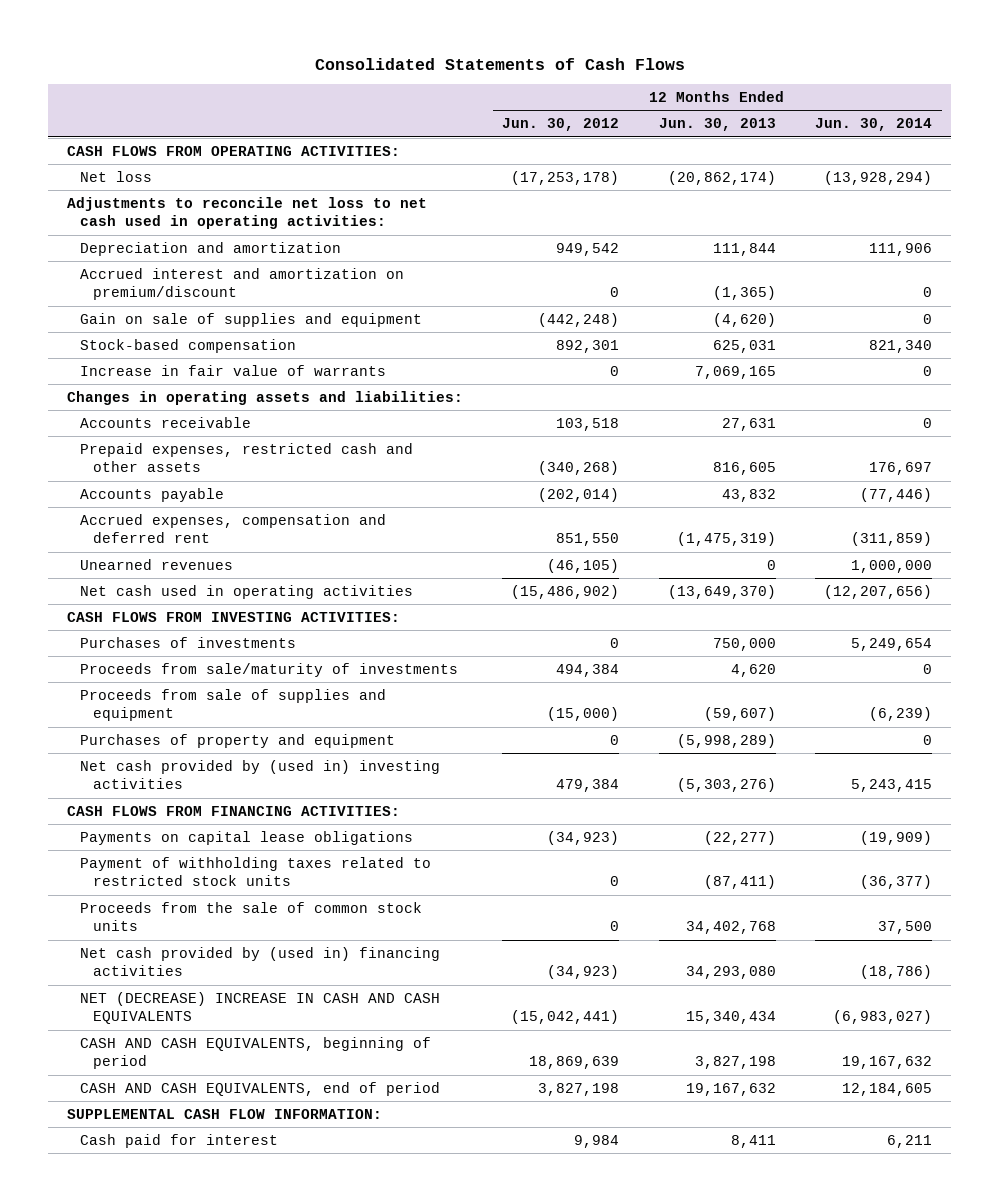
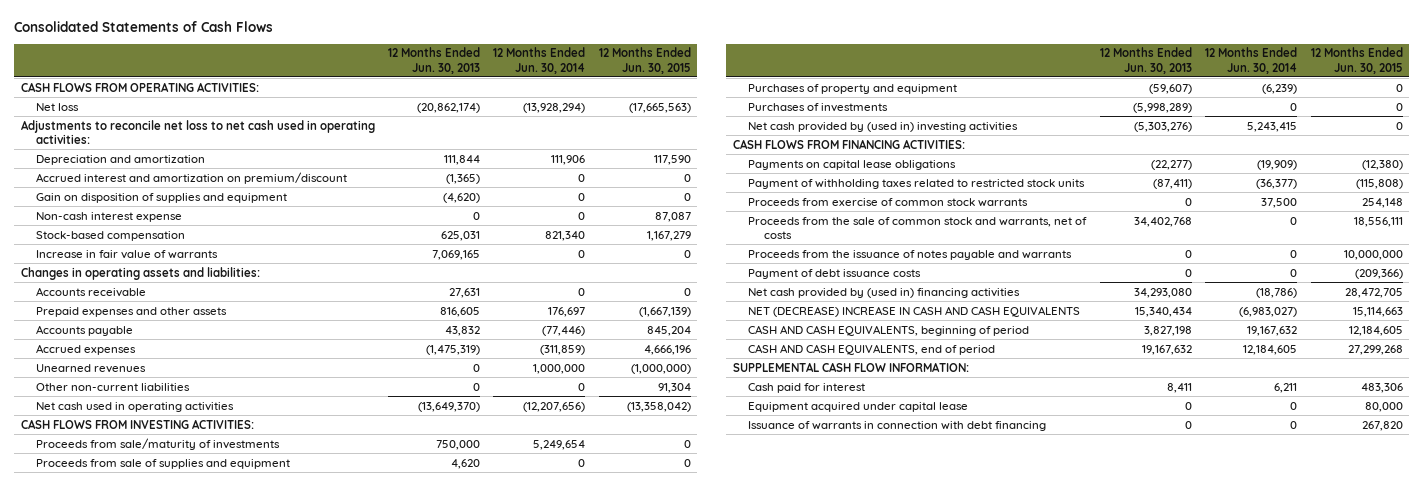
- | 12 Months Ended Jun. 30, 2012 | 12 Months Ended Jun. 30, 2013 | 12 Months Ended Jun. 30, 2014
+ | 12 Months Ended Jun. 30, 2013 | 12 Months Ended Jun. 30, 2014 | 12 Months Ended Jun. 30, 2015
- Gain on sale of supplies and equipment | (442,248) | (4,620) | 0
+ Gain on disposition of supplies and equipment | (4,620) | 0 | 0
+ Non-cash interest expense | 0 | 0 | 87,087
- Prepaid expenses, restricted cash and other assets | (340,268) | 816,605 | 176,697
+ Prepaid expenses and other assets | 816,605 | 176,697 | (1,667,139)
- Accrued expenses, compensation and deferred rent | 851,550 | (1,475,319) | (311,859)
+ Accrued expenses | (1,475,319) | (311,859) | 4,666,196
+ Other non-current liabilities | 0 | 0 | 91,304
- Purchases of investments | 0 | 750,000 | 5,249,654
- Proceeds from sale/maturity of investments | 494,384 | 4,620 | 0
- Proceeds from sale of supplies and equipment | (15,000) | (59,607) | (6,239)
- Purchases of property and equipment | 0 | (5,998,289) | 0
+ Proceeds from sale/maturity of investments | 750,000 | 5,249,654 | 0
+ Proceeds from sale of supplies and equipment | 4,620 | 0 | 0
+ Purchases of property and equipment | (59,607) | (6,239) | 0
+ Purchases of investments | (5,998,289) | 0 | 0
- Proceeds from the sale of common stock units | 0 | 34,402,768 | 37,500
+ Proceeds from exercise of common stock warrants | 0 | 37,500 | 254,148
+ Proceeds from the sale of common stock and warrants, net of costs | 34,402,768 | 0 | 18,556,111
+ Proceeds from the issuance of notes payable and warrants | 0 | 0 | 10,000,000
+ Payment of debt issuance costs | 0 | 0 | (209,366)
+ Equipment acquired under capital lease | 0 | 0 | 80,000
+ Issuance of warrants in connection with debt financing | 0 | 0 | 267,820

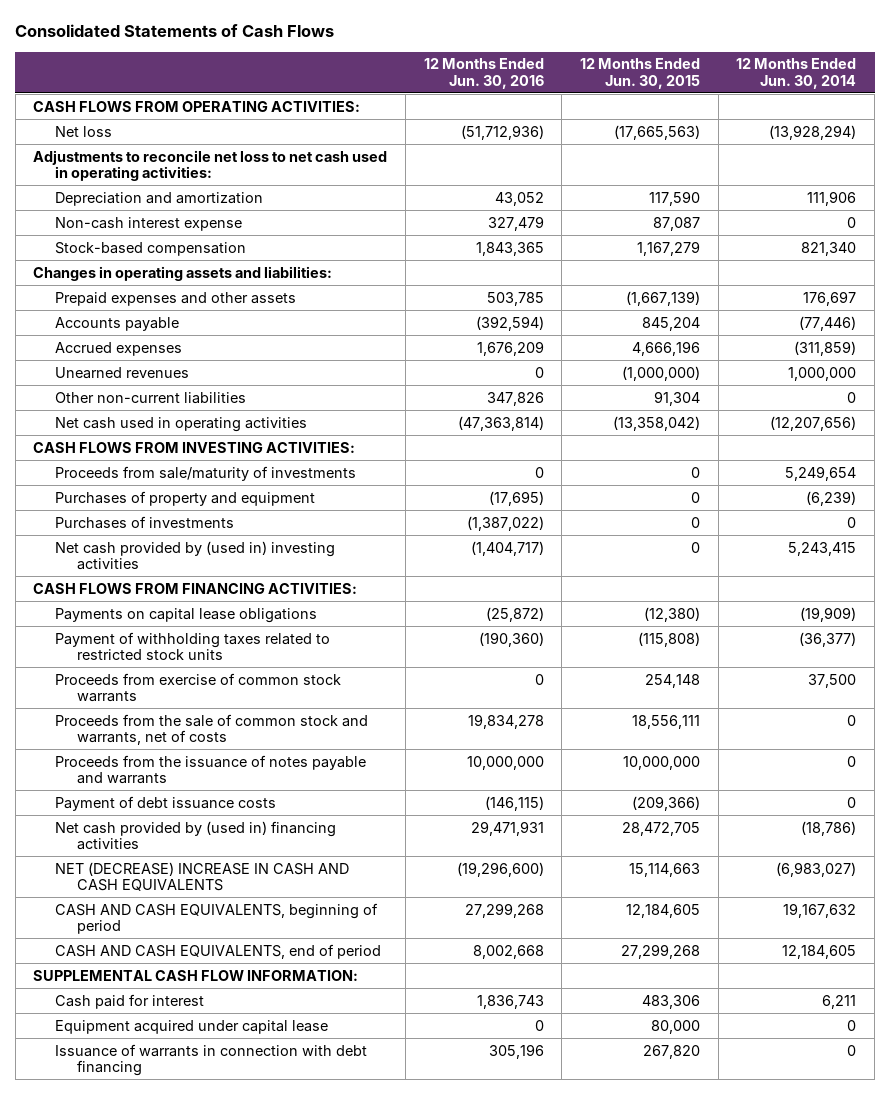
- | 12 Months Ended Jun. 30, 2013 | 12 Months Ended Jun. 30, 2014 | 12 Months Ended Jun. 30, 2015
+ | 12 Months Ended Jun. 30, 2016 | 12 Months Ended Jun. 30, 2015 | 12 Months Ended Jun. 30, 2014
- Accrued interest and amortization on premium/discount | (1,365) | 0 | 0
- Gain on disposition of supplies and equipment | (4,620) | 0 | 0
- Increase in fair value of warrants | 7,069,165 | 0 | 0
- Accounts receivable | 27,631 | 0 | 0
- Proceeds from sale of supplies and equipment | 4,620 | 0 | 0

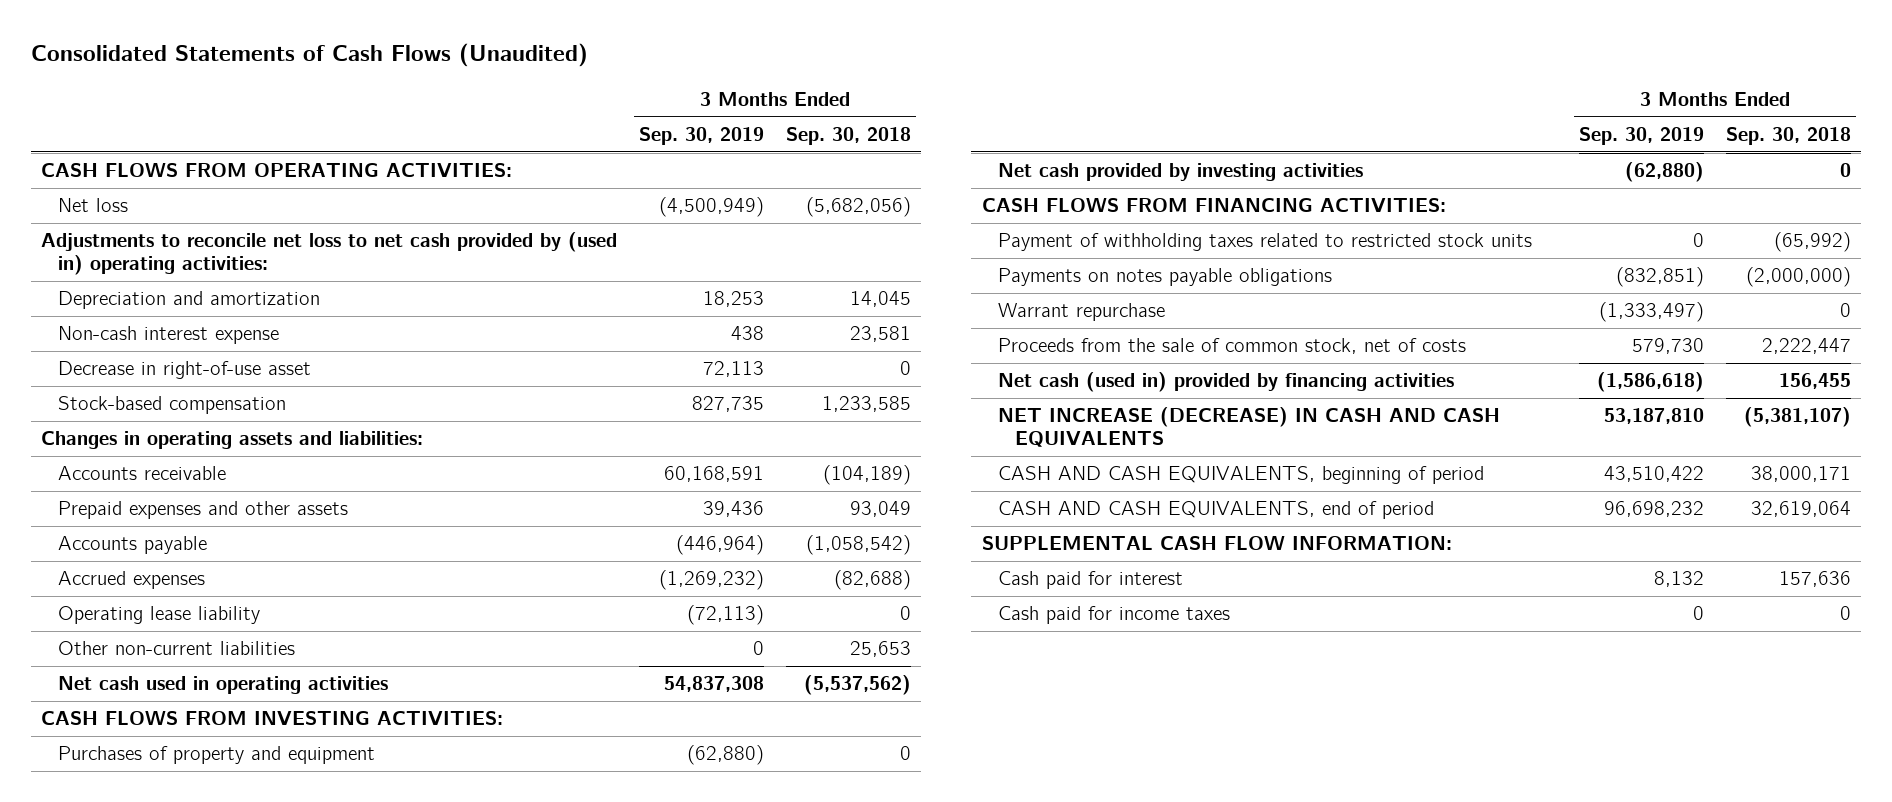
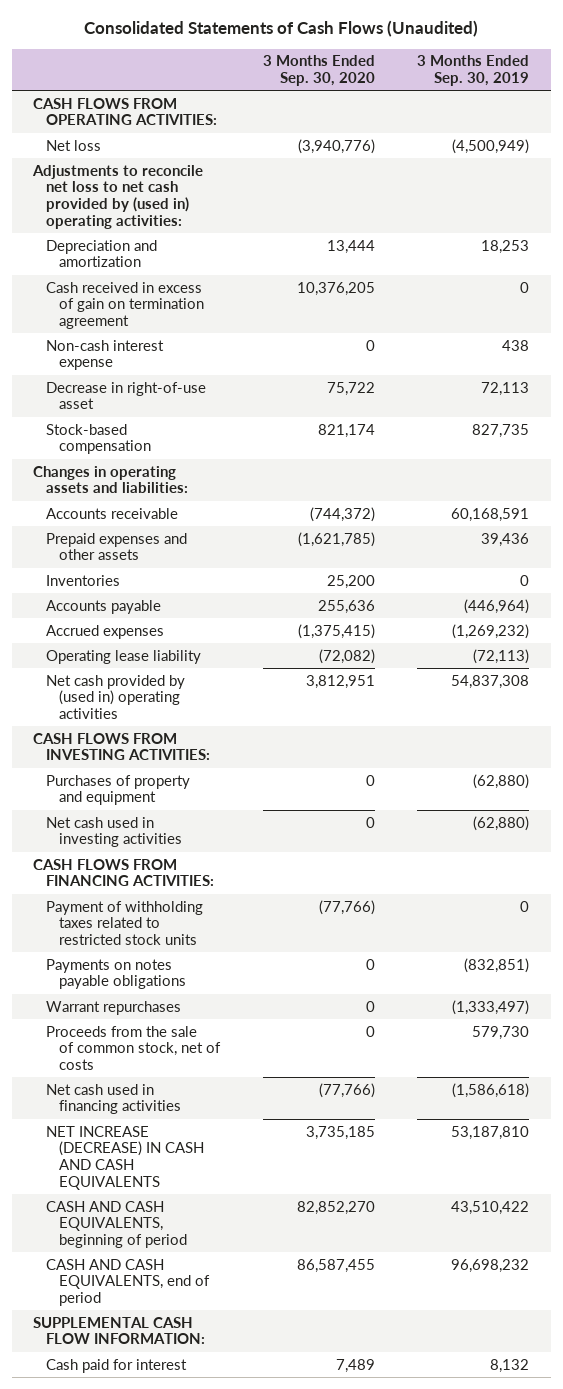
- | 3 Months Ended Sep. 30, 2019 | 3 Months Ended Sep. 30, 2018
+ | 3 Months Ended Sep. 30, 2020 | 3 Months Ended Sep. 30, 2019
+ Cash received in excess of gain on termination agreement | 10,376,205 | 0
+ Inventories | 25,200 | 0
- Other non-current liabilities | 0 | 25,653
- Net cash used in operating activities | 54,837,308 | (5,537,562)
+ Net cash provided by (used in) operating activities | 3,812,951 | 54,837,308
- Net cash provided by investing activities | (62,880) | 0
+ Net cash used in investing activities | 0 | (62,880)
- Warrant repurchase | (1,333,497) | 0
+ Warrant repurchases | 0 | (1,333,497)
- Net cash (used in) provided by financing activities | (1,586,618) | 156,455
+ Net cash used in financing activities | (77,766) | (1,586,618)
- Cash paid for income taxes | 0 | 0

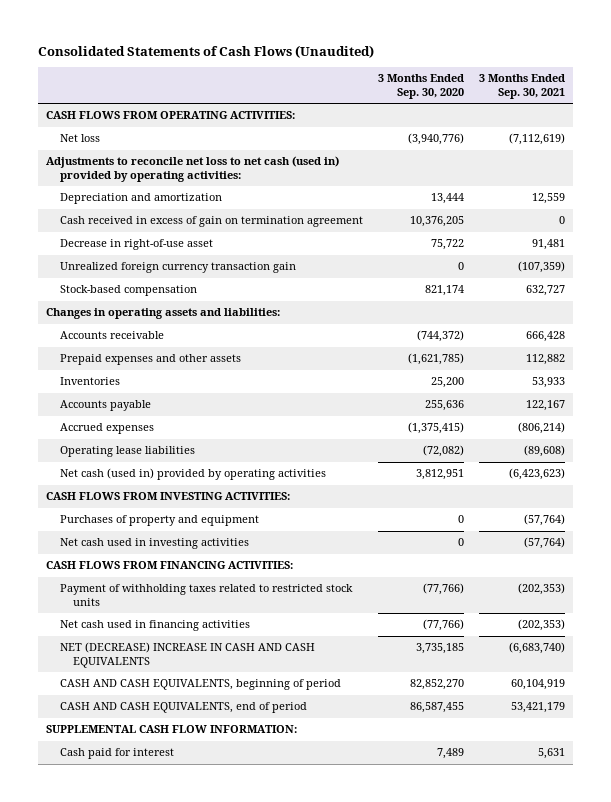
- | 3 Months Ended Sep. 30, 2020 | 3 Months Ended Sep. 30, 2019
+ | 3 Months Ended Sep. 30, 2020 | 3 Months Ended Sep. 30, 2021
- Adjustments to reconcile net loss to net cash provided by (used in) operating activities:
+ Adjustments to reconcile net loss to net cash (used in) provided by operating activities:
- Non-cash interest expense | 0 | 438
+ Unrealized foreign currency transaction gain | 0 | (107,359)
- Operating lease liability | (72,082) | (72,113)
- Net cash provided by (used in) operating activities | 3,812,951 | 54,837,308
+ Operating lease liabilities | (72,082) | (89,608)
+ Net cash (used in) provided by operating activities | 3,812,951 | (6,423,623)
- Payments on notes payable obligations | 0 | (832,851)
- Warrant repurchases | 0 | (1,333,497)
- Proceeds from the sale of common stock, net of costs | 0 | 579,730
- NET INCREASE (DECREASE) IN CASH AND CASH EQUIVALENTS | 3,735,185 | 53,187,810
+ NET (DECREASE) INCREASE IN CASH AND CASH EQUIVALENTS | 3,735,185 | (6,683,740)

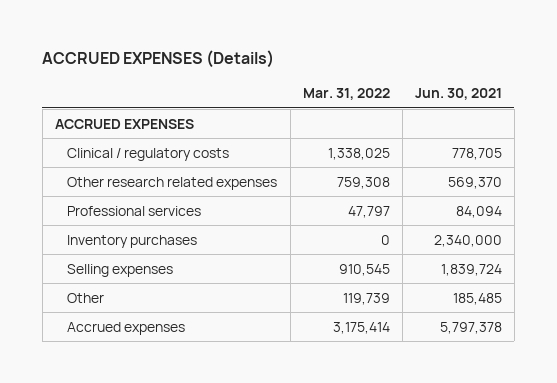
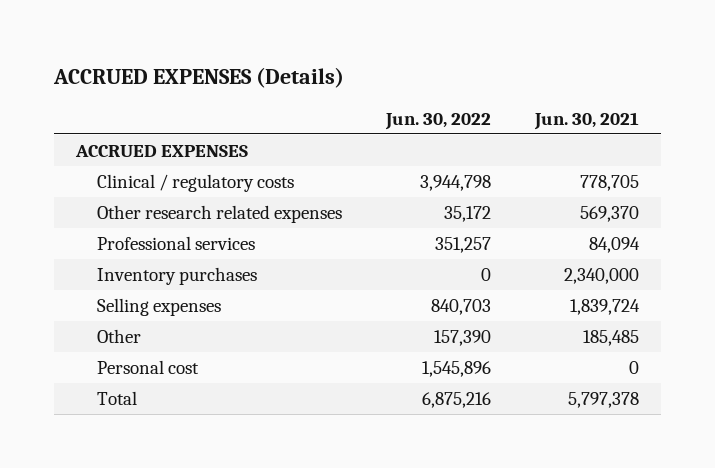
- | Mar. 31, 2022 | Jun. 30, 2021
+ | Jun. 30, 2022 | Jun. 30, 2021
- Accrued expenses | 3,175,414 | 5,797,378
+ Personal cost | 1,545,896 | 0
+ Total | 6,875,216 | 5,797,378

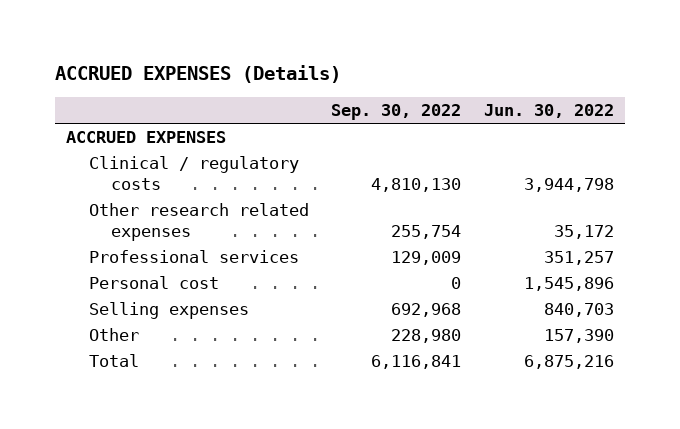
- | Jun. 30, 2022 | Jun. 30, 2021
+ | Sep. 30, 2022 | Jun. 30, 2022
- Inventory purchases | 0 | 2,340,000
moved up: Personal cost | 0 | 1,545,896

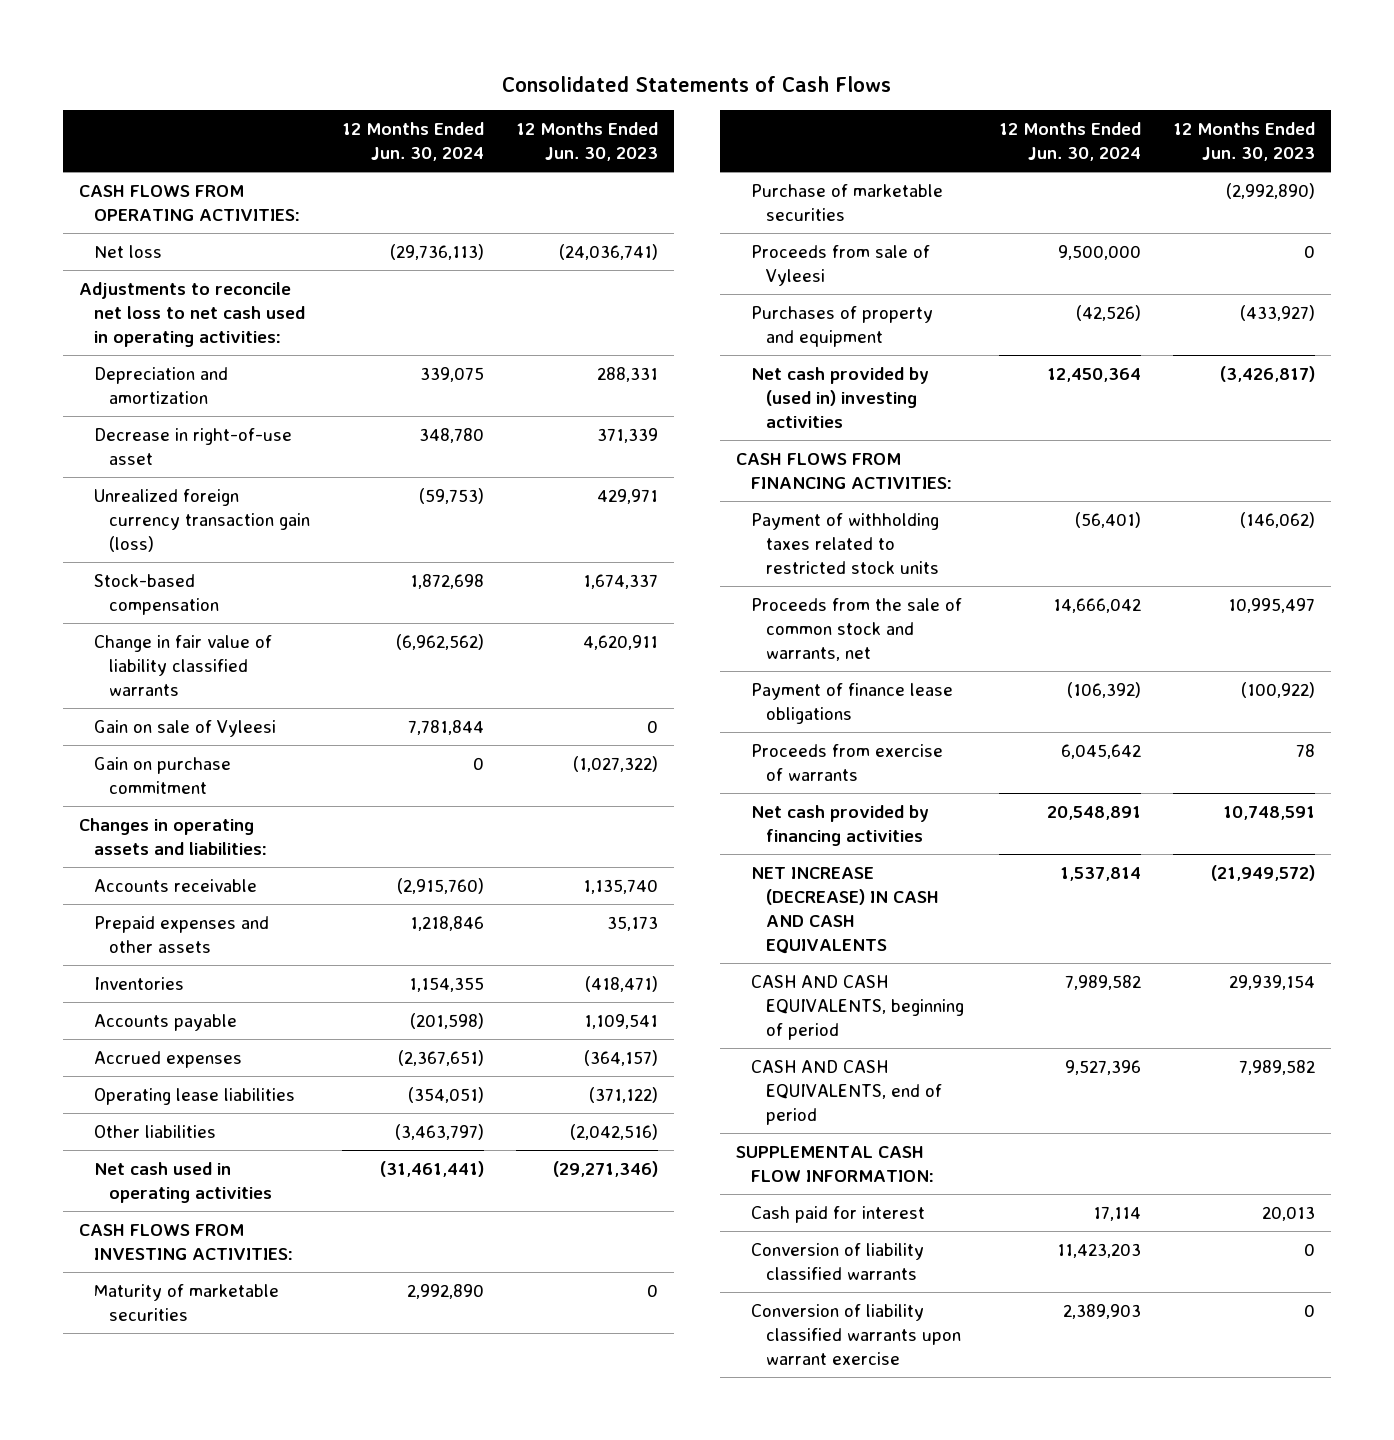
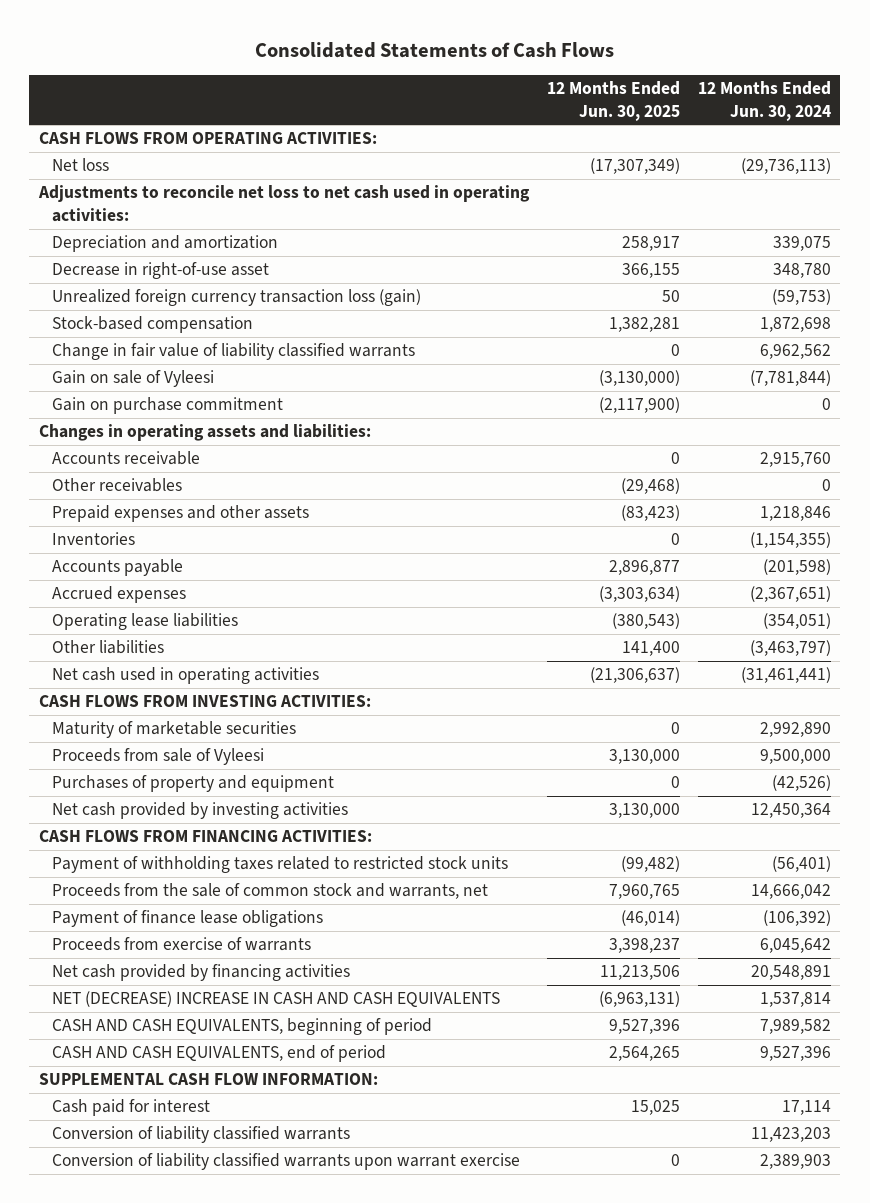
- | 12 Months Ended Jun. 30, 2024 | 12 Months Ended Jun. 30, 2023
+ | 12 Months Ended Jun. 30, 2025 | 12 Months Ended Jun. 30, 2024
- Unrealized foreign currency transaction gain (loss) | (59,753) | 429,971
+ Unrealized foreign currency transaction loss (gain) | 50 | (59,753)
- Change in fair value of liability classified warrants | (6,962,562) | 4,620,911
- Gain on sale of Vyleesi | 7,781,844 | 0
+ Change in fair value of liability classified warrants | 0 | 6,962,562
+ Gain on sale of Vyleesi | (3,130,000) | (7,781,844)
- Accounts receivable | (2,915,760) | 1,135,740
+ Accounts receivable | 0 | 2,915,760
+ Other receivables | (29,468) | 0
- Inventories | 1,154,355 | (418,471)
+ Inventories | 0 | (1,154,355)
- Purchase of marketable securities | | (2,992,890)
- Net cash provided by (used in) investing activities | 12,450,364 | (3,426,817)
+ Net cash provided by investing activities | 3,130,000 | 12,450,364
- NET INCREASE (DECREASE) IN CASH AND CASH EQUIVALENTS | 1,537,814 | (21,949,572)
+ NET (DECREASE) INCREASE IN CASH AND CASH EQUIVALENTS | (6,963,131) | 1,537,814

